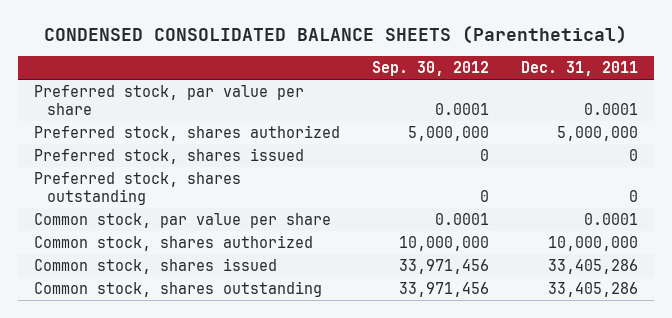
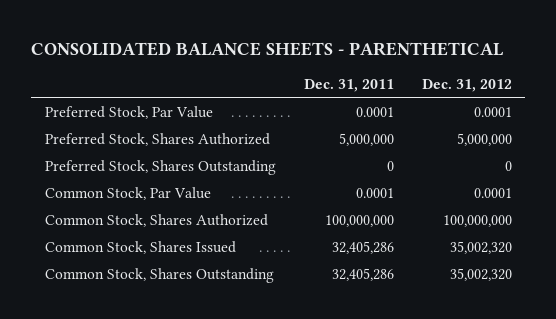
- CONDENSED CONSOLIDATED BALANCE SHEETS (Parenthetical)
+ CONSOLIDATED BALANCE SHEETS - PARENTHETICAL
- | Sep. 30, 2012 | Dec. 31, 2011
+ | Dec. 31, 2011 | Dec. 31, 2012
- Preferred stock, par value per share | 0.0001 | 0.0001
- Preferred stock, shares authorized | 5,000,000 | 5,000,000
- Preferred stock, shares issued | 0 | 0
- Preferred stock, shares outstanding | 0 | 0
- Common stock, par value per share | 0.0001 | 0.0001
- Common stock, shares authorized | 10,000,000 | 10,000,000
- Common stock, shares issued | 33,971,456 | 33,405,286
- Common stock, shares outstanding | 33,971,456 | 33,405,286
+ Preferred Stock, Par Value | 0.0001 | 0.0001
+ Preferred Stock, Shares Authorized | 5,000,000 | 5,000,000
+ Preferred Stock, Shares Outstanding | 0 | 0
+ Common Stock, Par Value | 0.0001 | 0.0001
+ Common Stock, Shares Authorized | 100,000,000 | 100,000,000
+ Common Stock, Shares Issued | 32,405,286 | 35,002,320
+ Common Stock, Shares Outstanding | 32,405,286 | 35,002,320

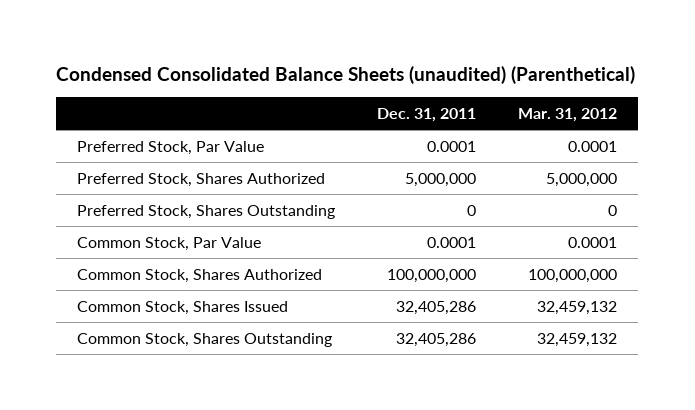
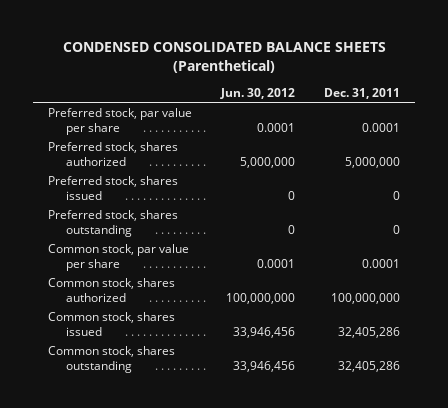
- Condensed Consolidated Balance Sheets (unaudited) (Parenthetical)
+ CONDENSED CONSOLIDATED BALANCE SHEETS (Parenthetical)
- | Dec. 31, 2011 | Mar. 31, 2012
+ | Jun. 30, 2012 | Dec. 31, 2011
- Preferred Stock, Par Value | 0.0001 | 0.0001
- Preferred Stock, Shares Authorized | 5,000,000 | 5,000,000
- Preferred Stock, Shares Outstanding | 0 | 0
- Common Stock, Par Value | 0.0001 | 0.0001
- Common Stock, Shares Authorized | 100,000,000 | 100,000,000
- Common Stock, Shares Issued | 32,405,286 | 32,459,132
- Common Stock, Shares Outstanding | 32,405,286 | 32,459,132
+ Preferred stock, par value per share | 0.0001 | 0.0001
+ Preferred stock, shares authorized | 5,000,000 | 5,000,000
+ Preferred stock, shares issued | 0 | 0
+ Preferred stock, shares outstanding | 0 | 0
+ Common stock, par value per share | 0.0001 | 0.0001
+ Common stock, shares authorized | 100,000,000 | 100,000,000
+ Common stock, shares issued | 33,946,456 | 32,405,286
+ Common stock, shares outstanding | 33,946,456 | 32,405,286

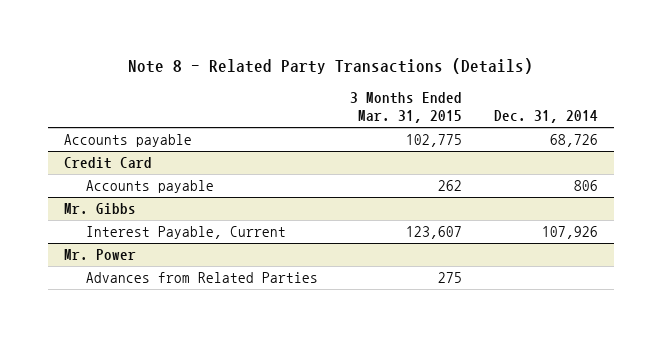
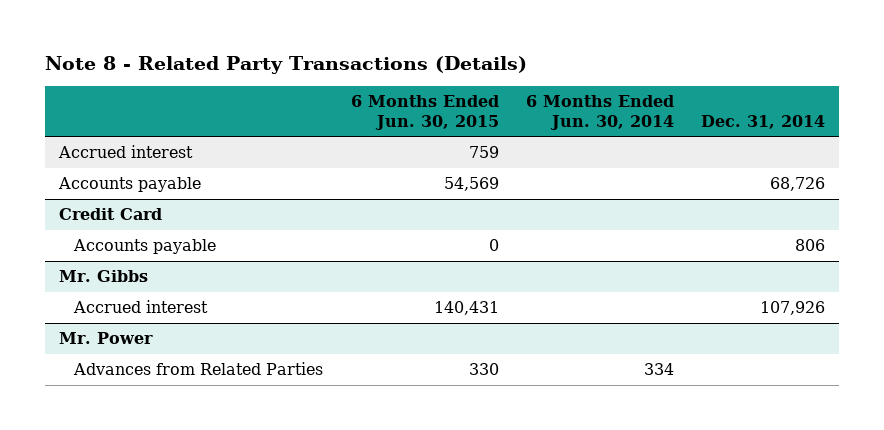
- | 3 Months Ended Mar. 31, 2015 | Dec. 31, 2014
+ | 6 Months Ended Jun. 30, 2015 | 6 Months Ended Jun. 30, 2014 | Dec. 31, 2014
+ Accrued interest | 759 | |
@ Mr. Gibbs
- Interest Payable, Current | 123,607 | 107,926
+ Accrued interest | 140,431 | | 107,926

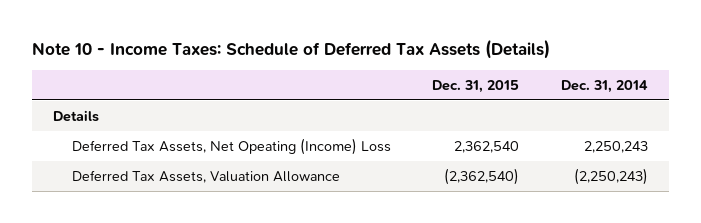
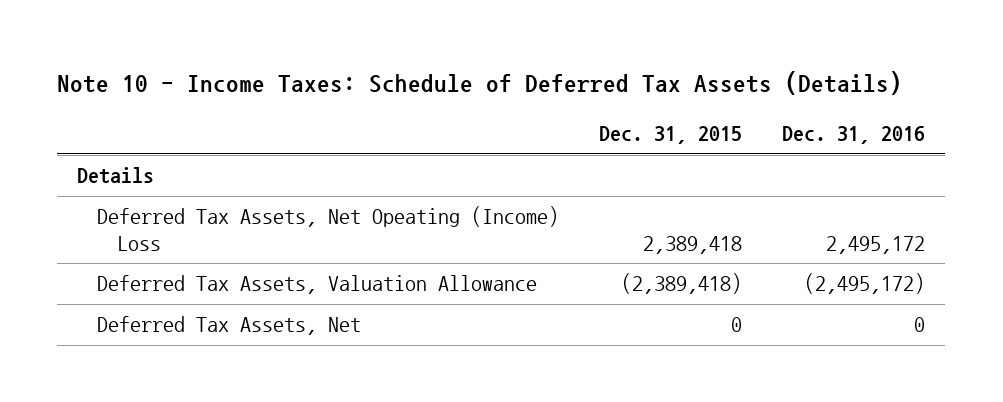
- | Dec. 31, 2015 | Dec. 31, 2014
+ | Dec. 31, 2015 | Dec. 31, 2016
- Deferred Tax Assets, Net Opeating (Income) Loss | 2,362,540 | 2,250,243
- Deferred Tax Assets, Valuation Allowance | (2,362,540) | (2,250,243)
+ Deferred Tax Assets, Net Opeating (Income) Loss | 2,389,418 | 2,495,172
+ Deferred Tax Assets, Valuation Allowance | (2,389,418) | (2,495,172)
+ Deferred Tax Assets, Net | 0 | 0

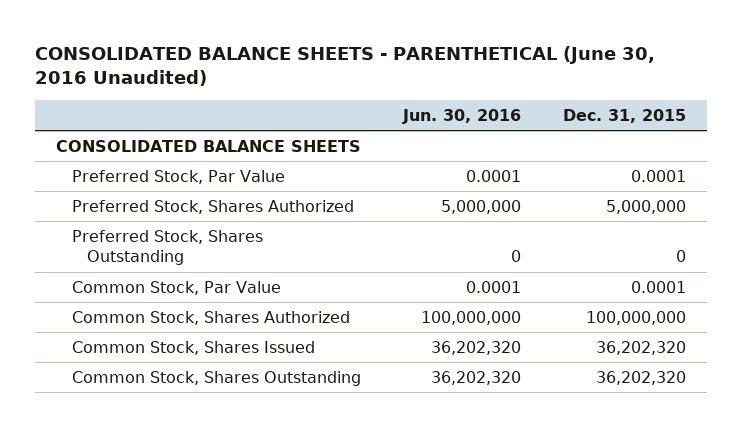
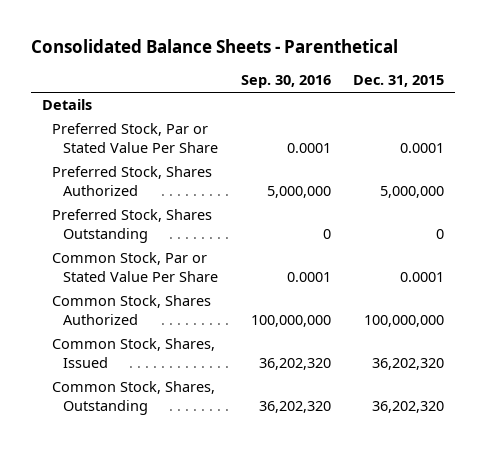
- CONSOLIDATED BALANCE SHEETS - PARENTHETICAL (June 30, 2016 Unaudited)
+ Consolidated Balance Sheets - Parenthetical
- | Jun. 30, 2016 | Dec. 31, 2015
+ | Sep. 30, 2016 | Dec. 31, 2015
- CONSOLIDATED BALANCE SHEETS
- Preferred Stock, Par Value | 0.0001 | 0.0001
+ Details
+ Preferred Stock, Par or Stated Value Per Share | 0.0001 | 0.0001
- Common Stock, Par Value | 0.0001 | 0.0001
+ Common Stock, Par or Stated Value Per Share | 0.0001 | 0.0001
- Common Stock, Shares Issued | 36,202,320 | 36,202,320
- Common Stock, Shares Outstanding | 36,202,320 | 36,202,320
+ Common Stock, Shares, Issued | 36,202,320 | 36,202,320
+ Common Stock, Shares, Outstanding | 36,202,320 | 36,202,320

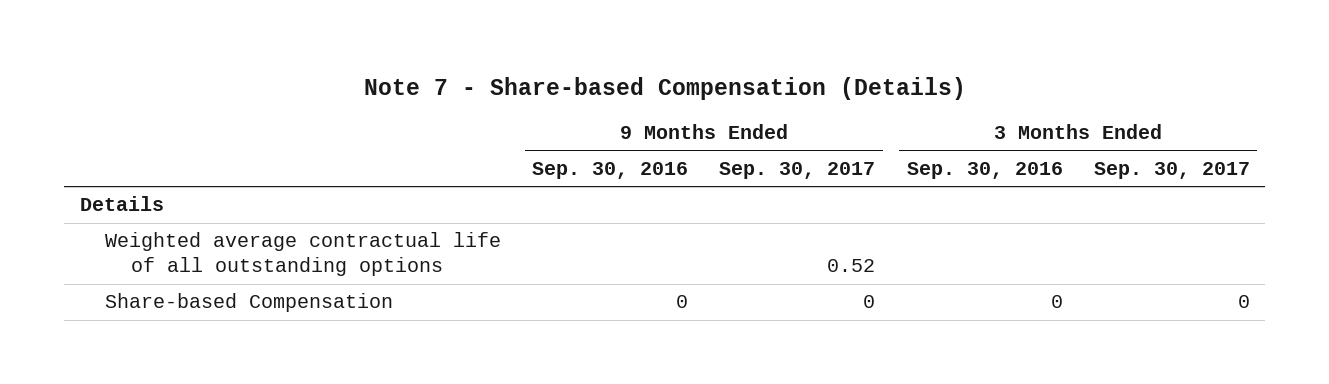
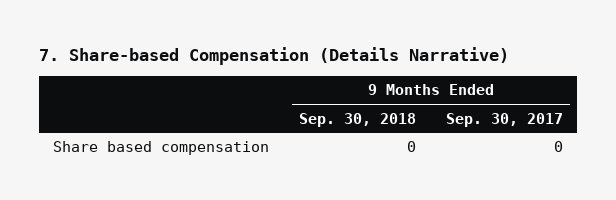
- Note 7 - Share-based Compensation (Details)
+ 7. Share-based Compensation (Details Narrative)
- | 9 Months Ended Sep. 30, 2016 | 9 Months Ended Sep. 30, 2017 | 3 Months Ended Sep. 30, 2016 | 3 Months Ended Sep. 30, 2017
+ | 9 Months Ended Sep. 30, 2018 | 9 Months Ended Sep. 30, 2017
- Details
- Weighted average contractual life of all outstanding options | | 0.52 | |
- Share-based Compensation | 0 | 0 | 0 | 0
+ Share based compensation | 0 | 0

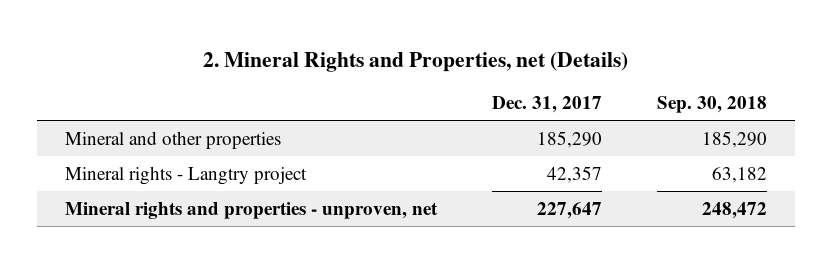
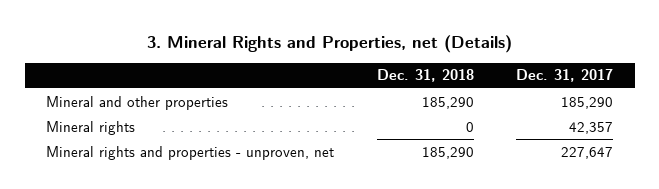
- 2. Mineral Rights and Properties, net (Details)
+ 3. Mineral Rights and Properties, net (Details)
- | Dec. 31, 2017 | Sep. 30, 2018
+ | Dec. 31, 2018 | Dec. 31, 2017
- Mineral rights - Langtry project | 42,357 | 63,182
+ Mineral rights | 0 | 42,357

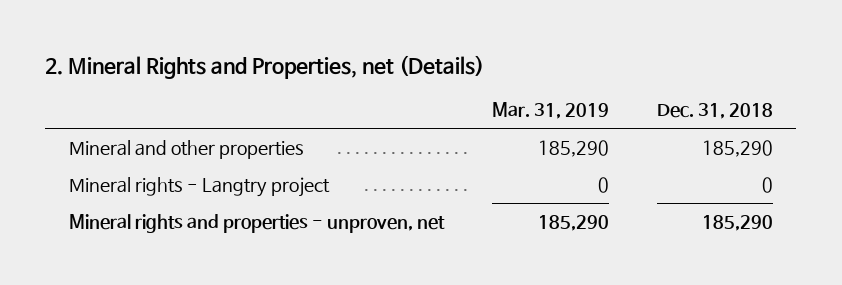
- 3. Mineral Rights and Properties, net (Details)
+ 2. Mineral Rights and Properties, net (Details)
- | Dec. 31, 2018 | Dec. 31, 2017
+ | Mar. 31, 2019 | Dec. 31, 2018
- Mineral rights | 0 | 42,357
+ Mineral rights - Langtry project | 0 | 0

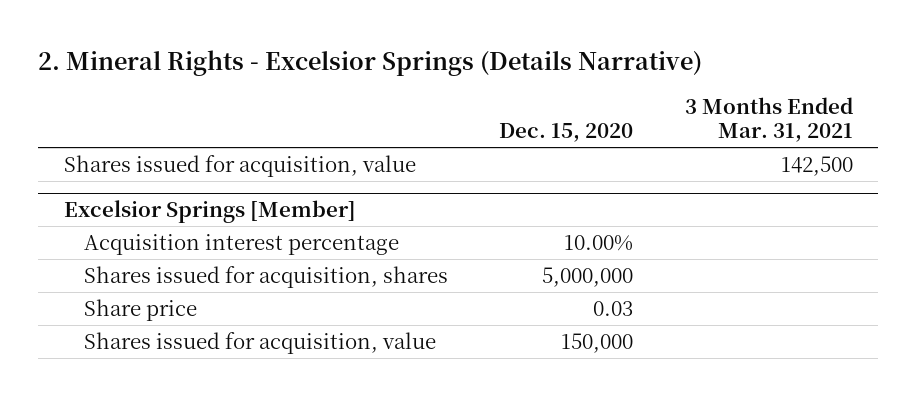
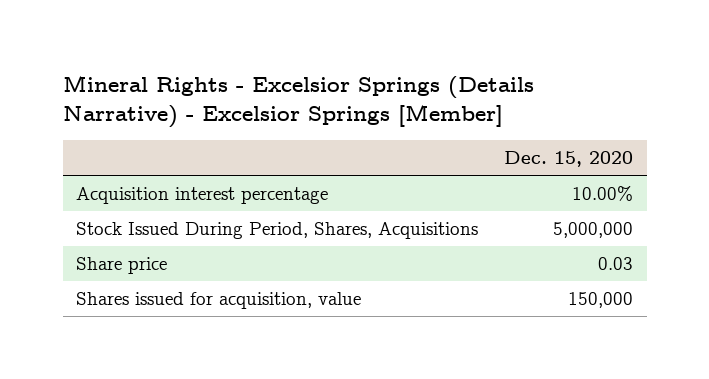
- 2. Mineral Rights - Excelsior Springs (Details Narrative)
+ Mineral Rights - Excelsior Springs (Details Narrative) - Excelsior Springs [Member]
- | Dec. 15, 2020 | 3 Months Ended Mar. 31, 2021
+ | Dec. 15, 2020
- Shares issued for acquisition, value | | 142,500
- Excelsior Springs [Member]
- Shares issued for acquisition, shares | 5,000,000 |
+ Stock Issued During Period, Shares, Acquisitions | 5,000,000

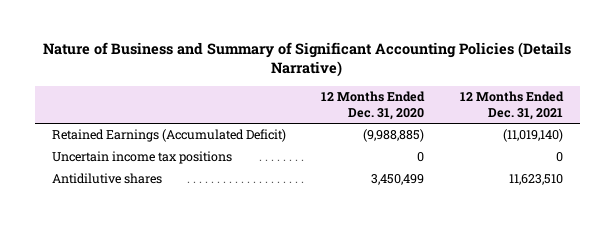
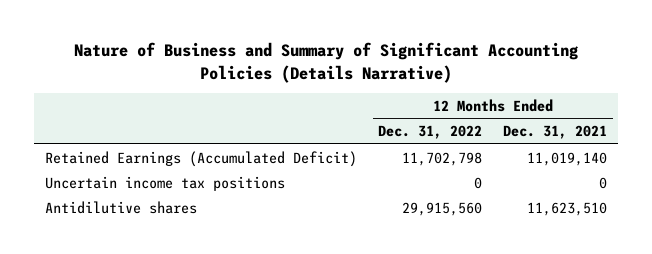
- | 12 Months Ended Dec. 31, 2020 | 12 Months Ended Dec. 31, 2021
+ | 12 Months Ended Dec. 31, 2022 | 12 Months Ended Dec. 31, 2021
- Retained Earnings (Accumulated Deficit) | (9,988,885) | (11,019,140)
+ Retained Earnings (Accumulated Deficit) | 11,702,798 | 11,019,140

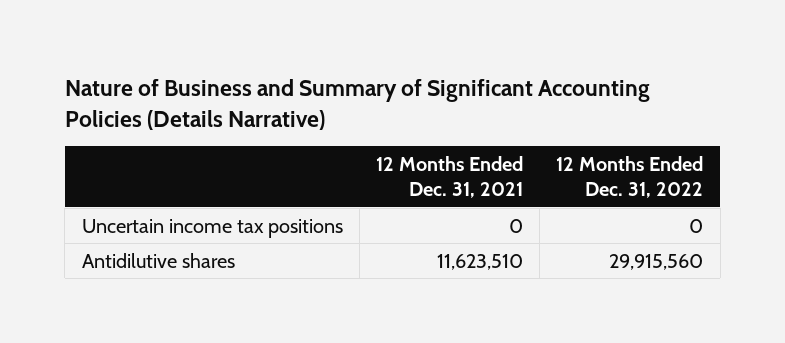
- | 12 Months Ended Dec. 31, 2022 | 12 Months Ended Dec. 31, 2021
+ | 12 Months Ended Dec. 31, 2021 | 12 Months Ended Dec. 31, 2022
- Retained Earnings (Accumulated Deficit) | 11,702,798 | 11,019,140

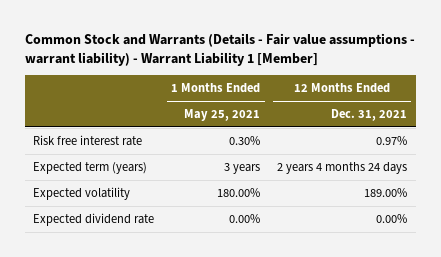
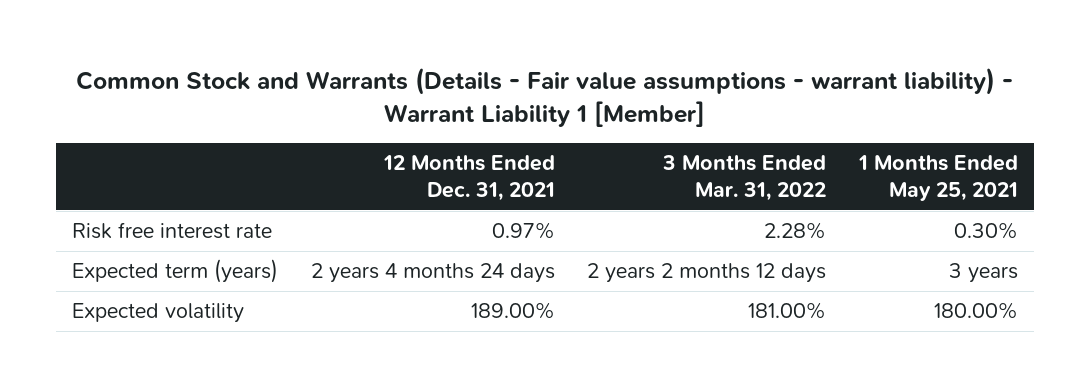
- | 1 Months Ended May 25, 2021 | 12 Months Ended Dec. 31, 2021
+ | 12 Months Ended Dec. 31, 2021 | 3 Months Ended Mar. 31, 2022 | 1 Months Ended May 25, 2021
- Expected dividend rate | 0.00% | 0.00%

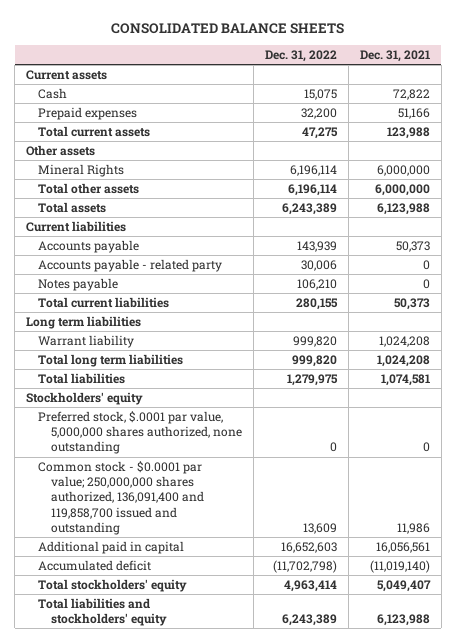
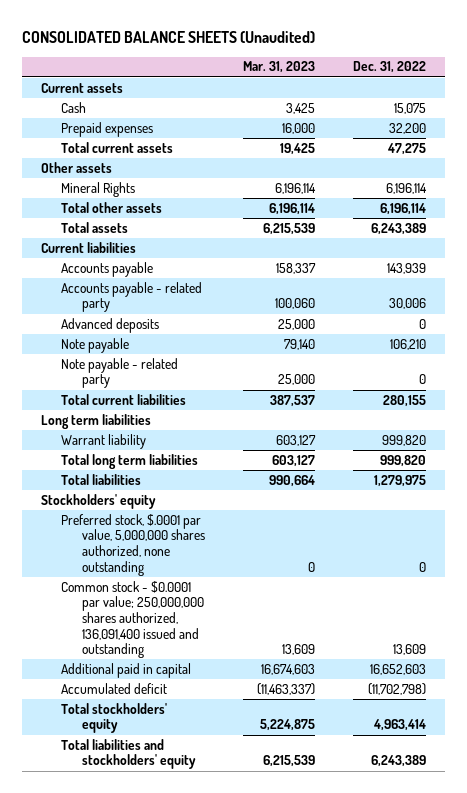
- CONSOLIDATED BALANCE SHEETS
+ CONSOLIDATED BALANCE SHEETS (Unaudited)
- | Dec. 31, 2022 | Dec. 31, 2021
+ | Mar. 31, 2023 | Dec. 31, 2022
- Notes payable | 106,210 | 0
+ Advanced deposits | 25,000 | 0
+ Note payable | 79,140 | 106,210
+ Note payable - related party | 25,000 | 0
- Common stock - $0.0001 par value; 250,000,000 shares authorized, 136,091,400 and 119,858,700 issued and outstanding | 13,609 | 11,986
+ Common stock - $0.0001 par value; 250,000,000 shares authorized, 136,091,400 issued and outstanding | 13,609 | 13,609

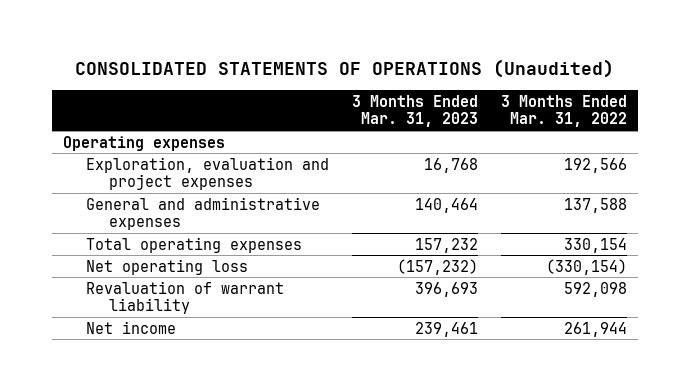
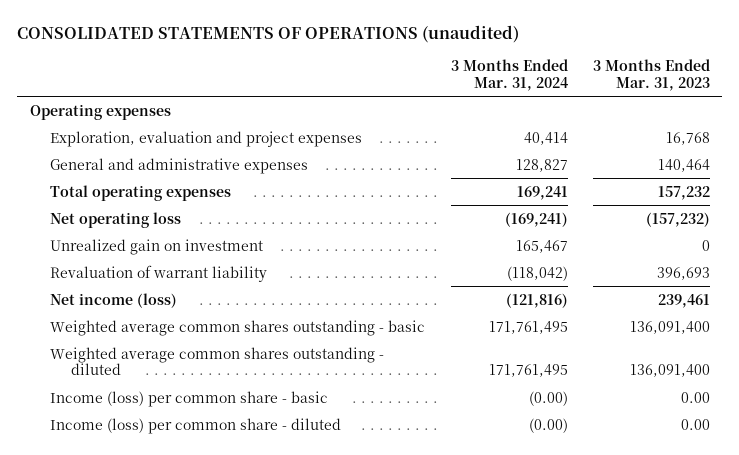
- CONSOLIDATED STATEMENTS OF OPERATIONS (Unaudited)
+ CONSOLIDATED STATEMENTS OF OPERATIONS (unaudited)
- | 3 Months Ended Mar. 31, 2023 | 3 Months Ended Mar. 31, 2022
+ | 3 Months Ended Mar. 31, 2024 | 3 Months Ended Mar. 31, 2023
+ Unrealized gain on investment | 165,467 | 0
- Net income | 239,461 | 261,944
+ Net income (loss) | (121,816) | 239,461
+ Weighted average common shares outstanding - basic | 171,761,495 | 136,091,400
+ Weighted average common shares outstanding - diluted | 171,761,495 | 136,091,400
+ Income (loss) per common share - basic | (0.00) | 0.00
+ Income (loss) per common share - diluted | (0.00) | 0.00

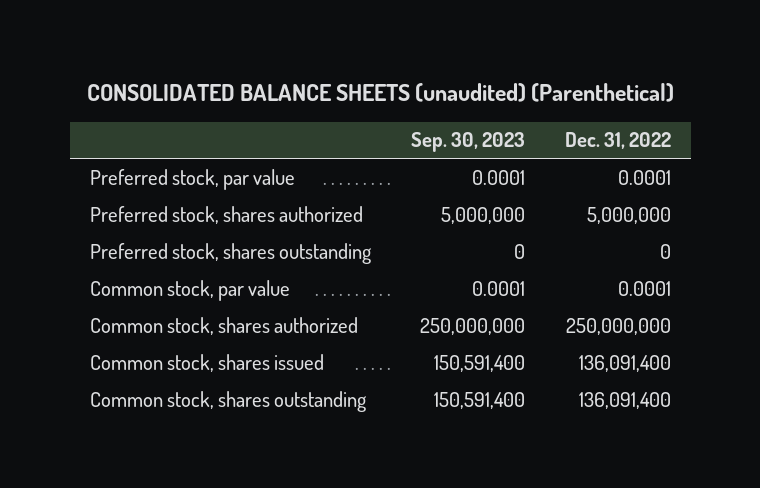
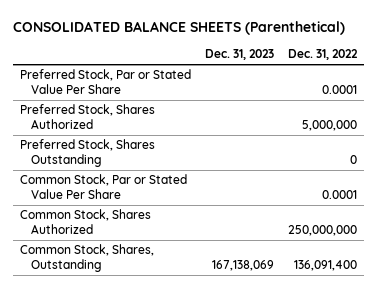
- CONSOLIDATED BALANCE SHEETS (unaudited) (Parenthetical)
+ CONSOLIDATED BALANCE SHEETS (Parenthetical)
- | Sep. 30, 2023 | Dec. 31, 2022
+ | Dec. 31, 2023 | Dec. 31, 2022
- Preferred stock, par value | 0.0001 | 0.0001
- Preferred stock, shares authorized | 5,000,000 | 5,000,000
- Preferred stock, shares outstanding | 0 | 0
- Common stock, par value | 0.0001 | 0.0001
- Common stock, shares authorized | 250,000,000 | 250,000,000
- Common stock, shares issued | 150,591,400 | 136,091,400
- Common stock, shares outstanding | 150,591,400 | 136,091,400
+ Preferred Stock, Par or Stated Value Per Share | | 0.0001
+ Preferred Stock, Shares Authorized | | 5,000,000
+ Preferred Stock, Shares Outstanding | | 0
+ Common Stock, Par or Stated Value Per Share | | 0.0001
+ Common Stock, Shares Authorized | | 250,000,000
+ Common Stock, Shares, Outstanding | 167,138,069 | 136,091,400

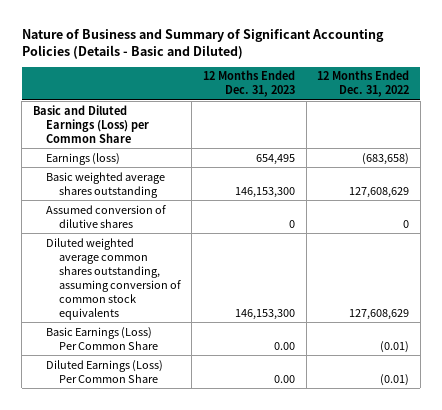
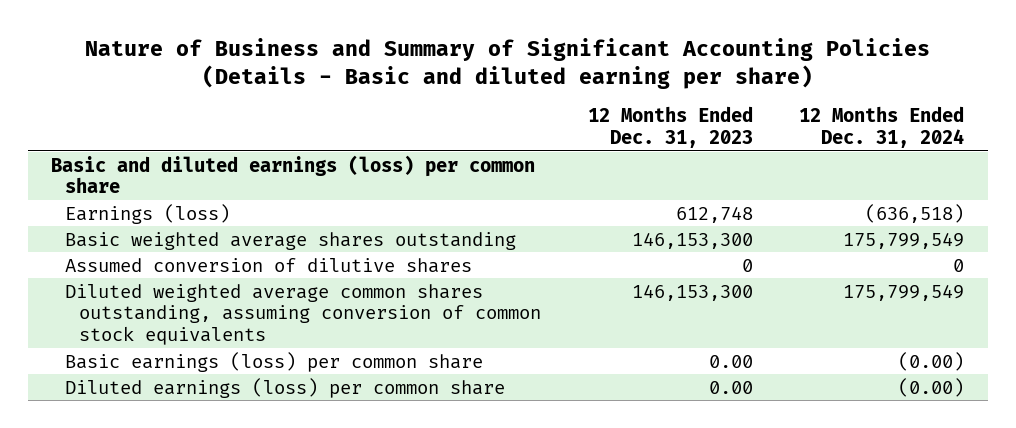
- Nature of Business and Summary of Significant Accounting Policies (Details - Basic and Diluted)
+ Nature of Business and Summary of Significant Accounting Policies (Details - Basic and diluted earning per share)
- | 12 Months Ended Dec. 31, 2023 | 12 Months Ended Dec. 31, 2022
+ | 12 Months Ended Dec. 31, 2023 | 12 Months Ended Dec. 31, 2024
- Basic and Diluted Earnings (Loss) per Common Share
- Earnings (loss) | 654,495 | (683,658)
+ Basic and diluted earnings (loss) per common share
+ Earnings (loss) | 612,748 | (636,518)
- Basic Earnings (Loss) Per Common Share | 0.00 | (0.01)
- Diluted Earnings (Loss) Per Common Share | 0.00 | (0.01)
+ Basic earnings (loss) per common share | 0.00 | (0.00)
+ Diluted earnings (loss) per common share | 0.00 | (0.00)

